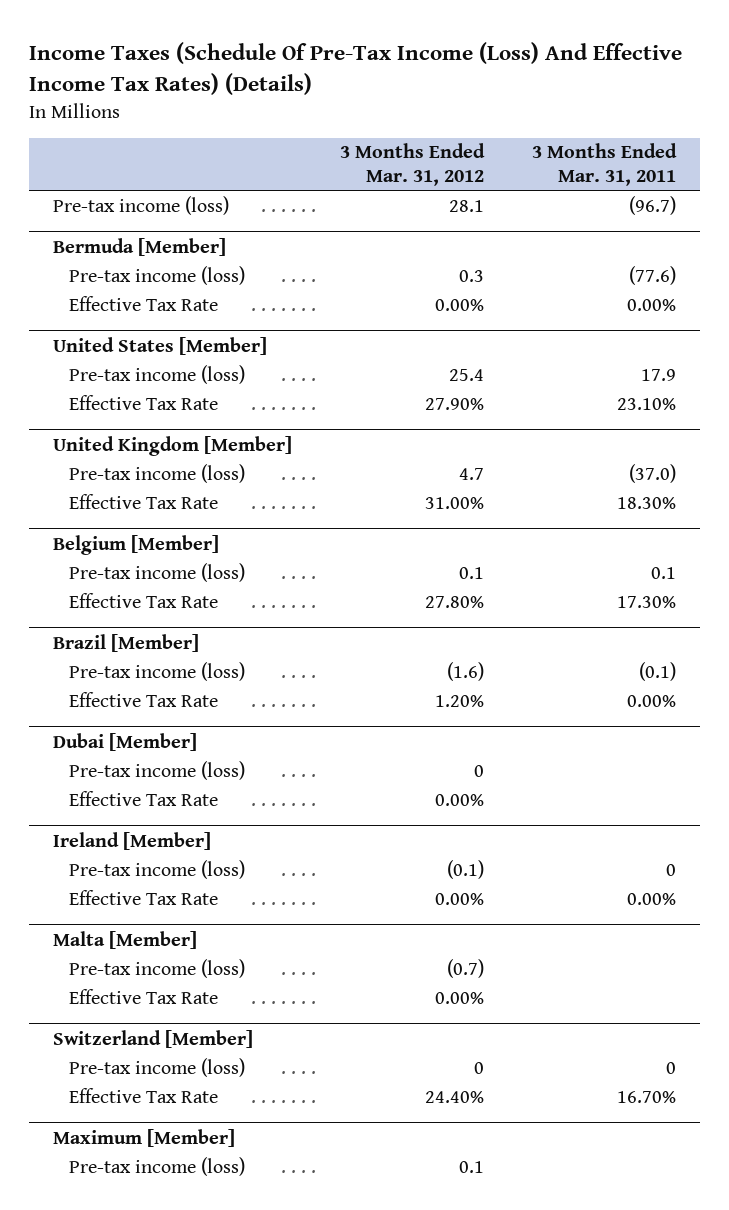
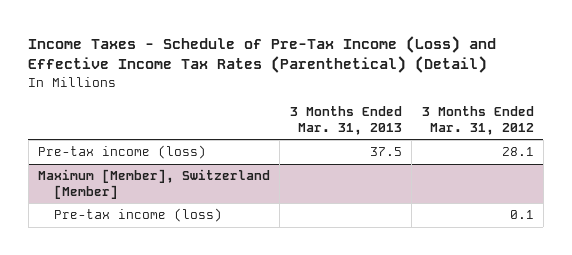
- Income Taxes (Schedule Of Pre-Tax Income (Loss) And Effective Income Tax Rates) (Details)
+ Income Taxes - Schedule of Pre-Tax Income (Loss) and Effective Income Tax Rates (Parenthetical) (Detail)
- | 3 Months Ended Mar. 31, 2012 | 3 Months Ended Mar. 31, 2011
+ | 3 Months Ended Mar. 31, 2013 | 3 Months Ended Mar. 31, 2012
- Bermuda [Member]
- Pre-tax income (loss) | 0.3 | (77.6)
- Effective Tax Rate | 0.00% | 0.00%
- United States [Member]
- Pre-tax income (loss) | 25.4 | 17.9
- Effective Tax Rate | 27.90% | 23.10%
- United Kingdom [Member]
- Pre-tax income (loss) | 4.7 | (37.0)
- Effective Tax Rate | 31.00% | 18.30%
- Belgium [Member]
- Pre-tax income (loss) | 0.1 | 0.1
- Effective Tax Rate | 27.80% | 17.30%
- Brazil [Member]
- Pre-tax income (loss) | (1.6) | (0.1)
- Effective Tax Rate | 1.20% | 0.00%
- Dubai [Member]
- Pre-tax income (loss) | 0 |
- Effective Tax Rate | 0.00% |
- Ireland [Member]
- Pre-tax income (loss) | (0.1) | 0
- Effective Tax Rate | 0.00% | 0.00%
- Malta [Member]
- Pre-tax income (loss) | (0.7) |
- Effective Tax Rate | 0.00% |
- Switzerland [Member]
- Pre-tax income (loss) | 0 | 0
- Effective Tax Rate | 24.40% | 16.70%
- Maximum [Member]
+ Maximum [Member], Switzerland [Member]

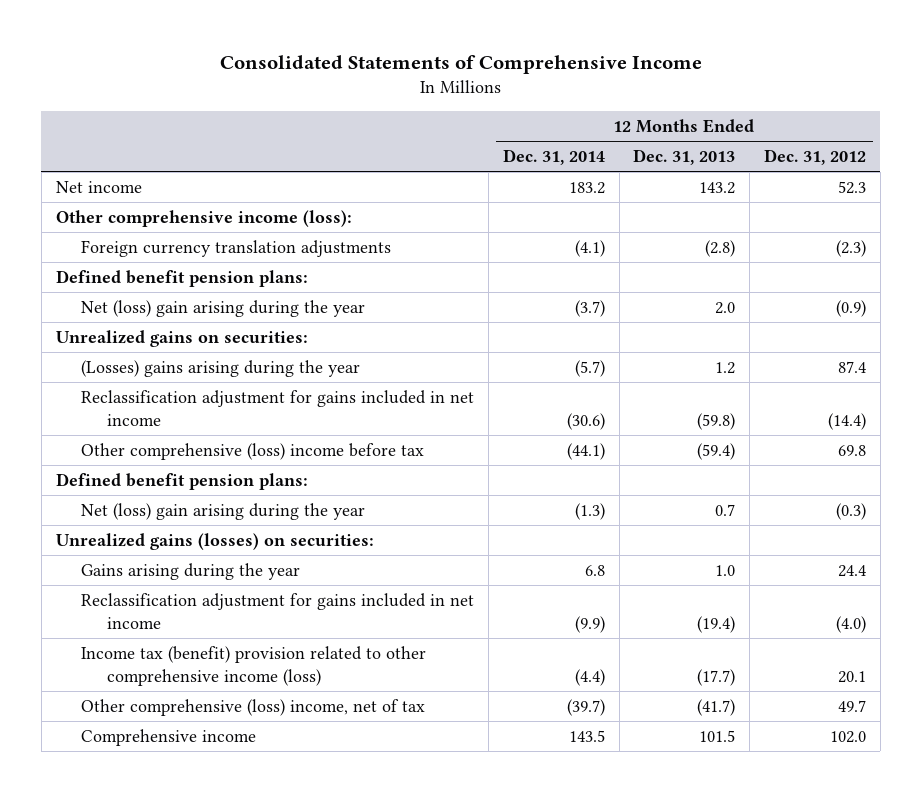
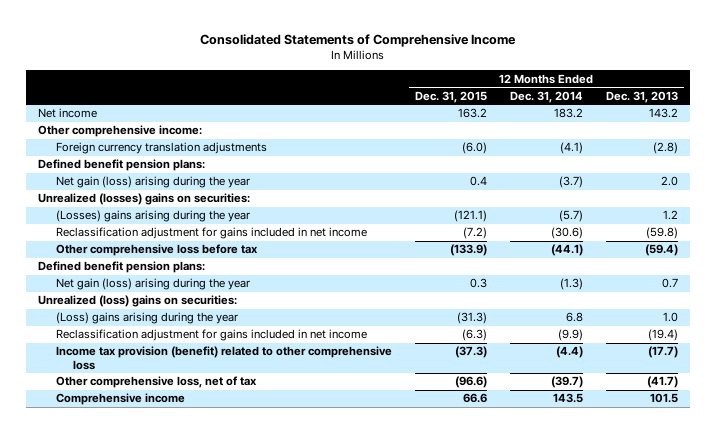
- | 12 Months Ended Dec. 31, 2014 | 12 Months Ended Dec. 31, 2013 | 12 Months Ended Dec. 31, 2012
+ | 12 Months Ended Dec. 31, 2015 | 12 Months Ended Dec. 31, 2014 | 12 Months Ended Dec. 31, 2013
- Other comprehensive income (loss):
+ Other comprehensive income:
- Net (loss) gain arising during the year | (3.7) | 2.0 | (0.9)
- Unrealized gains on securities:
+ Net gain (loss) arising during the year | 0.4 | (3.7) | 2.0
+ Unrealized (losses) gains on securities:
- Other comprehensive (loss) income before tax | (44.1) | (59.4) | 69.8
+ Other comprehensive loss before tax | (133.9) | (44.1) | (59.4)
- Net (loss) gain arising during the year | (1.3) | 0.7 | (0.3)
- Unrealized gains (losses) on securities:
- Gains arising during the year | 6.8 | 1.0 | 24.4
+ Net gain (loss) arising during the year | 0.3 | (1.3) | 0.7
+ Unrealized (loss) gains on securities:
+ (Loss) gains arising during the year | (31.3) | 6.8 | 1.0
- Income tax (benefit) provision related to other comprehensive income (loss) | (4.4) | (17.7) | 20.1
- Other comprehensive (loss) income, net of tax | (39.7) | (41.7) | 49.7
+ Income tax provision (benefit) related to other comprehensive loss | (37.3) | (4.4) | (17.7)
+ Other comprehensive loss, net of tax | (96.6) | (39.7) | (41.7)

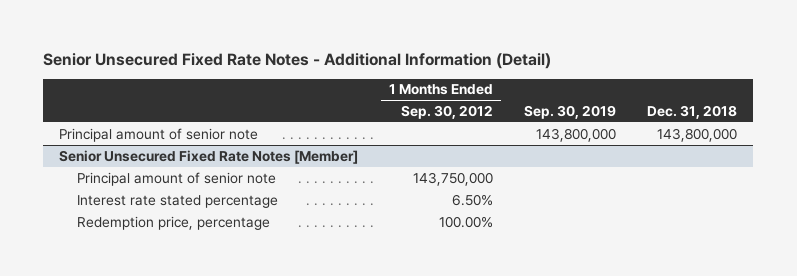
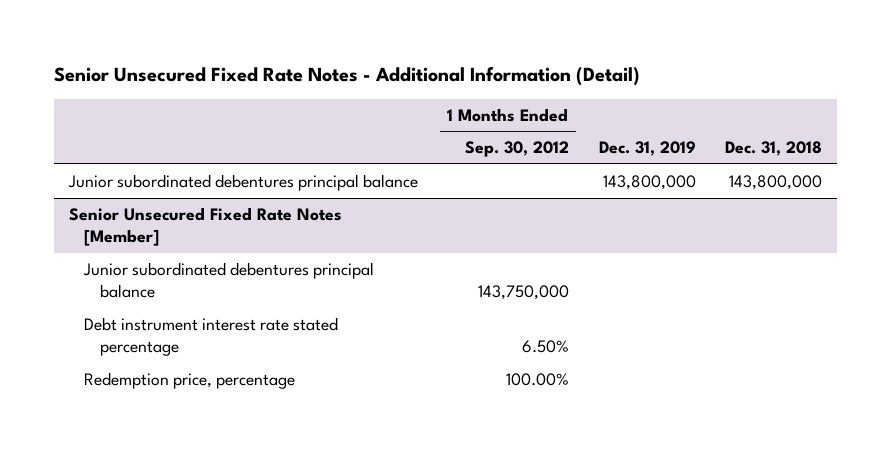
- | 1 Months Ended Sep. 30, 2012 | Sep. 30, 2019 | Dec. 31, 2018
+ | 1 Months Ended Sep. 30, 2012 | Dec. 31, 2019 | Dec. 31, 2018
- Principal amount of senior note | | 143,800,000 | 143,800,000
+ Junior subordinated debentures principal balance | | 143,800,000 | 143,800,000
@ Senior Unsecured Fixed Rate Notes [Member]
- Principal amount of senior note | 143,750,000 | |
- Interest rate stated percentage | 6.50% | |
+ Junior subordinated debentures principal balance | 143,750,000 | |
+ Debt instrument interest rate stated percentage | 6.50% | |

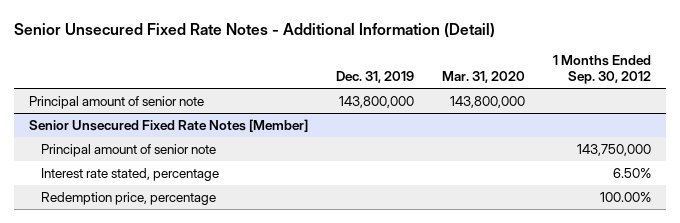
- | 1 Months Ended Sep. 30, 2012 | Dec. 31, 2019 | Dec. 31, 2018
+ | Dec. 31, 2019 | Mar. 31, 2020 | 1 Months Ended Sep. 30, 2012
- Junior subordinated debentures principal balance | | 143,800,000 | 143,800,000
+ Principal amount of senior note | 143,800,000 | 143,800,000 |
@ Senior Unsecured Fixed Rate Notes [Member]
- Junior subordinated debentures principal balance | 143,750,000 | |
- Debt instrument interest rate stated percentage | 6.50% | |
+ Principal amount of senior note | | | 143,750,000
+ Interest rate stated, percentage | | | 6.50%

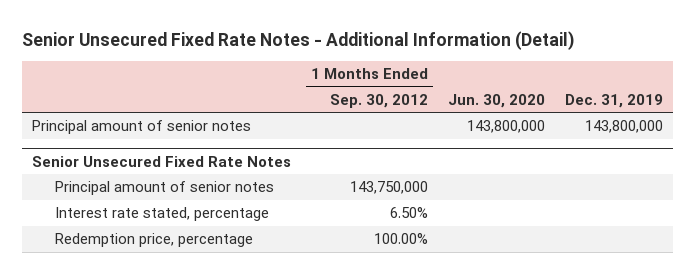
- | Dec. 31, 2019 | Mar. 31, 2020 | 1 Months Ended Sep. 30, 2012
+ | 1 Months Ended Sep. 30, 2012 | Jun. 30, 2020 | Dec. 31, 2019
- Principal amount of senior note | 143,800,000 | 143,800,000 |
- Senior Unsecured Fixed Rate Notes [Member]
- Principal amount of senior note | | | 143,750,000
+ Principal amount of senior notes | | 143,800,000 | 143,800,000
+ Senior Unsecured Fixed Rate Notes
+ Principal amount of senior notes | 143,750,000 | |

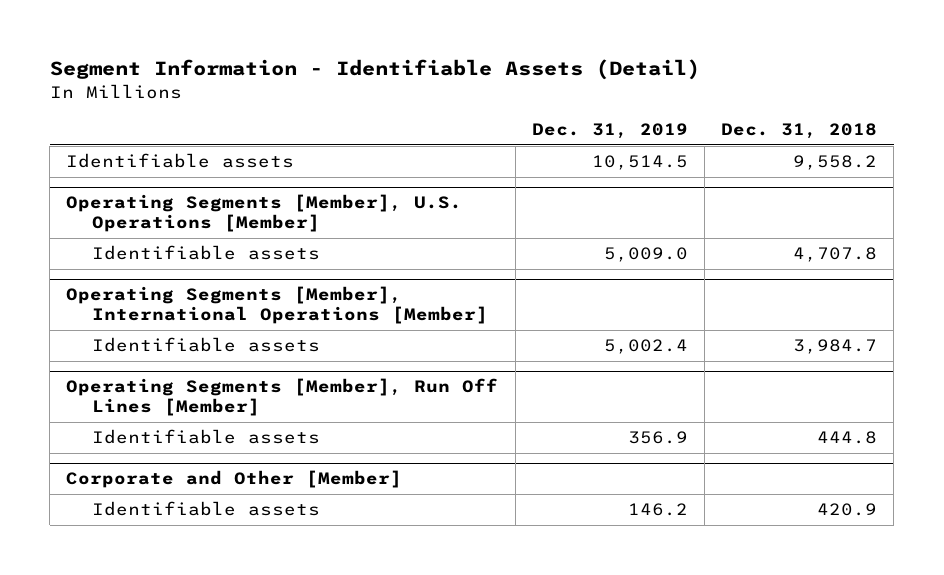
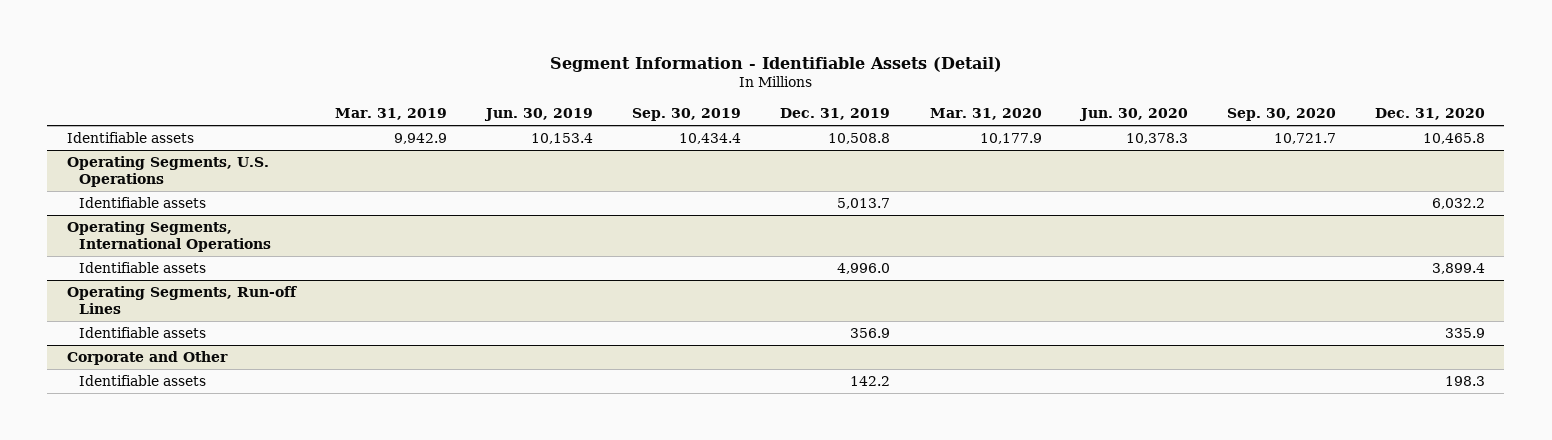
- | Dec. 31, 2019 | Dec. 31, 2018
+ | Mar. 31, 2019 | Jun. 30, 2019 | Sep. 30, 2019 | Dec. 31, 2019 | Mar. 31, 2020 | Jun. 30, 2020 | Sep. 30, 2020 | Dec. 31, 2020
- Identifiable assets | 10,514.5 | 9,558.2
- Operating Segments [Member], U.S. Operations [Member]
- Identifiable assets | 5,009.0 | 4,707.8
- Operating Segments [Member], International Operations [Member]
- Identifiable assets | 5,002.4 | 3,984.7
- Operating Segments [Member], Run Off Lines [Member]
+ Identifiable assets | 9,942.9 | 10,153.4 | 10,434.4 | 10,508.8 | 10,177.9 | 10,378.3 | 10,721.7 | 10,465.8
+ Operating Segments, U.S. Operations
+ Identifiable assets | | | | 5,013.7 | | | | 6,032.2
+ Operating Segments, International Operations
+ Identifiable assets | | | | 4,996.0 | | | | 3,899.4
+ Operating Segments, Run-off Lines
- Corporate and Other [Member]
- Identifiable assets | 146.2 | 420.9
+ Corporate and Other
+ Identifiable assets | | | | 142.2 | | | | 198.3

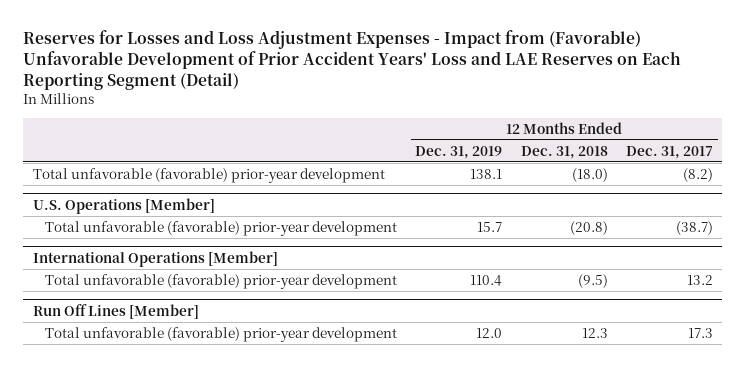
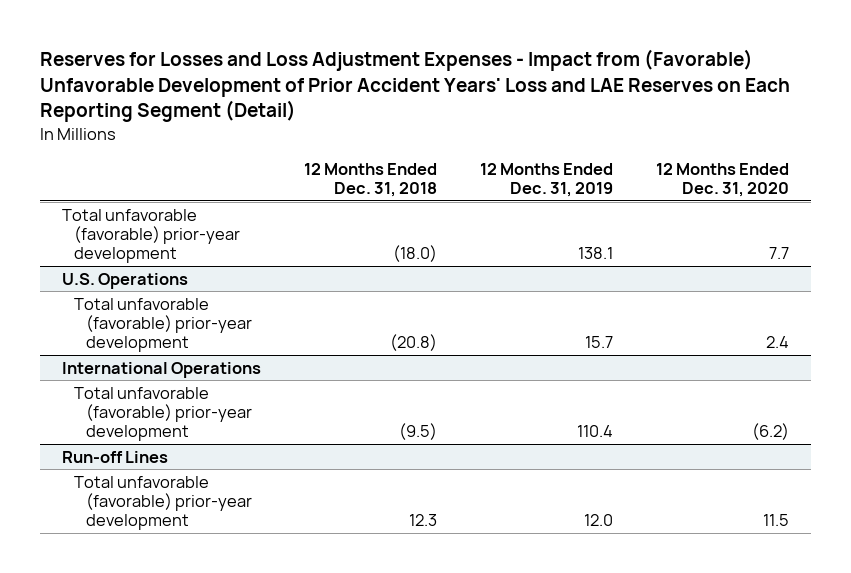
- | 12 Months Ended Dec. 31, 2019 | 12 Months Ended Dec. 31, 2018 | 12 Months Ended Dec. 31, 2017
+ | 12 Months Ended Dec. 31, 2018 | 12 Months Ended Dec. 31, 2019 | 12 Months Ended Dec. 31, 2020
- U.S. Operations [Member]
+ U.S. Operations
- International Operations [Member]
+ International Operations
- Run Off Lines [Member]
+ Run-off Lines

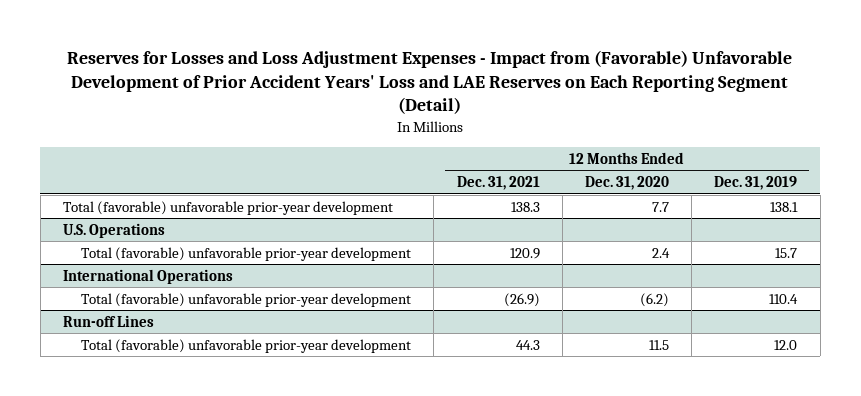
- | 12 Months Ended Dec. 31, 2018 | 12 Months Ended Dec. 31, 2019 | 12 Months Ended Dec. 31, 2020
+ | 12 Months Ended Dec. 31, 2021 | 12 Months Ended Dec. 31, 2020 | 12 Months Ended Dec. 31, 2019
- Total unfavorable (favorable) prior-year development | (18.0) | 138.1 | 7.7
+ Total (favorable) unfavorable prior-year development | 138.3 | 7.7 | 138.1
@ U.S. Operations
- Total unfavorable (favorable) prior-year development | (20.8) | 15.7 | 2.4
+ Total (favorable) unfavorable prior-year development | 120.9 | 2.4 | 15.7
@ International Operations
- Total unfavorable (favorable) prior-year development | (9.5) | 110.4 | (6.2)
+ Total (favorable) unfavorable prior-year development | (26.9) | (6.2) | 110.4
@ Run-off Lines
- Total unfavorable (favorable) prior-year development | 12.3 | 12.0 | 11.5
+ Total (favorable) unfavorable prior-year development | 44.3 | 11.5 | 12.0

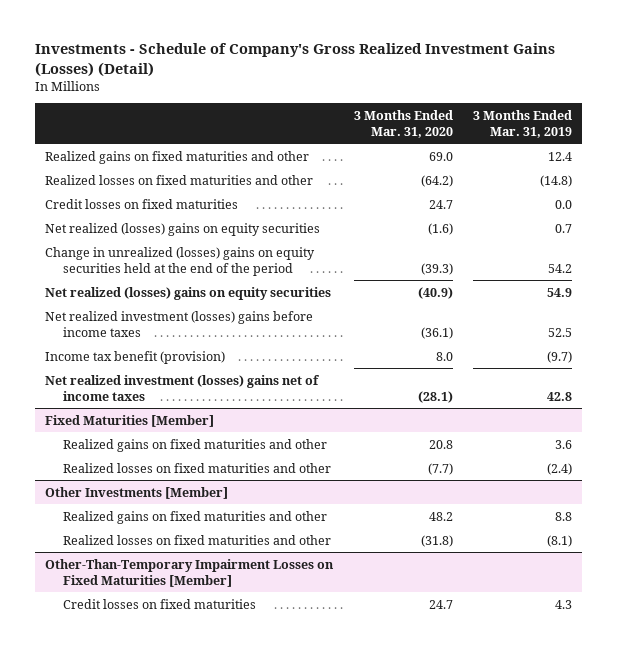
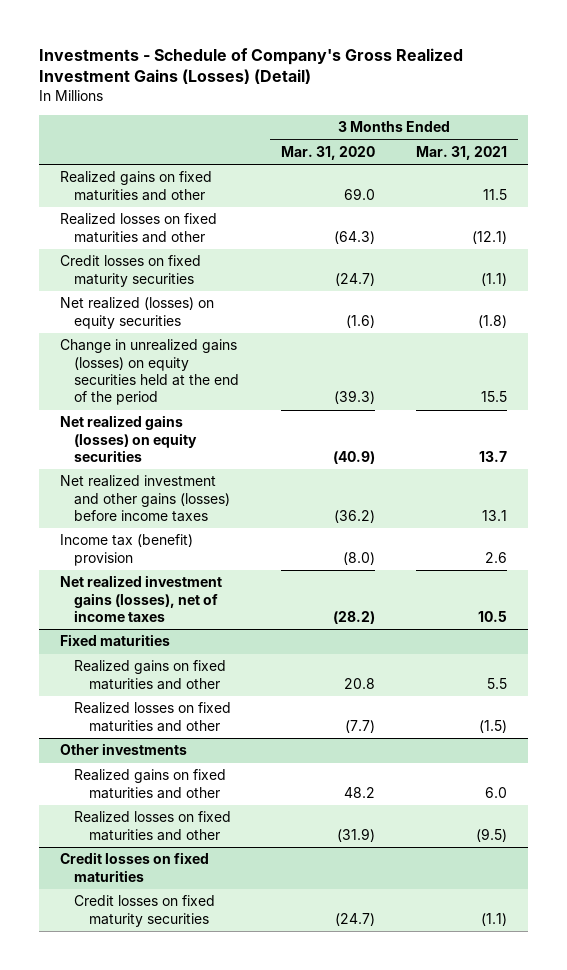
- | 3 Months Ended Mar. 31, 2020 | 3 Months Ended Mar. 31, 2019
+ | 3 Months Ended Mar. 31, 2020 | 3 Months Ended Mar. 31, 2021
- Realized losses on fixed maturities and other | (64.2) | (14.8)
- Credit losses on fixed maturities | 24.7 | 0.0
- Net realized (losses) gains on equity securities | (1.6) | 0.7
- Change in unrealized (losses) gains on equity securities held at the end of the period | (39.3) | 54.2
- Net realized (losses) gains on equity securities | (40.9) | 54.9
- Net realized investment (losses) gains before income taxes | (36.1) | 52.5
- Income tax benefit (provision) | 8.0 | (9.7)
- Net realized investment (losses) gains net of income taxes | (28.1) | 42.8
- Fixed Maturities [Member]
+ Realized losses on fixed maturities and other | (64.3) | (12.1)
+ Credit losses on fixed maturity securities | (24.7) | (1.1)
+ Net realized (losses) on equity securities | (1.6) | (1.8)
+ Change in unrealized gains (losses) on equity securities held at the end of the period | (39.3) | 15.5
+ Net realized gains (losses) on equity securities | (40.9) | 13.7
+ Net realized investment and other gains (losses) before income taxes | (36.2) | 13.1
+ Income tax (benefit) provision | (8.0) | 2.6
+ Net realized investment gains (losses), net of income taxes | (28.2) | 10.5
+ Fixed maturities
- Other Investments [Member]
+ Other investments
- Realized losses on fixed maturities and other | (31.8) | (8.1)
- Other-Than-Temporary Impairment Losses on Fixed Maturities [Member]
- Credit losses on fixed maturities | 24.7 | 4.3
+ Realized losses on fixed maturities and other | (31.9) | (9.5)
+ Credit losses on fixed maturities
+ Credit losses on fixed maturity securities | (24.7) | (1.1)

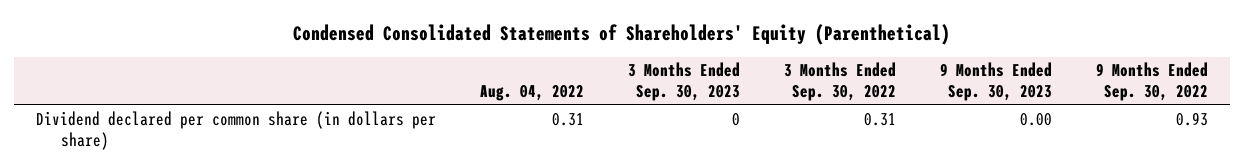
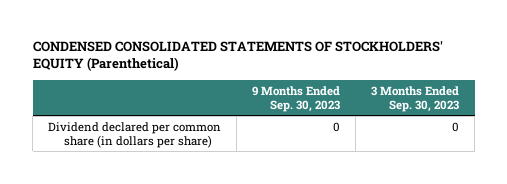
- Condensed Consolidated Statements of Shareholders' Equity (Parenthetical)
+ CONDENSED CONSOLIDATED STATEMENTS OF STOCKHOLDERS' EQUITY (Parenthetical)
- | Aug. 04, 2022 | 3 Months Ended Sep. 30, 2023 | 3 Months Ended Sep. 30, 2022 | 9 Months Ended Sep. 30, 2023 | 9 Months Ended Sep. 30, 2022
+ | 9 Months Ended Sep. 30, 2023 | 3 Months Ended Sep. 30, 2023
- Dividend declared per common share (in dollars per share) | 0.31 | 0 | 0.31 | 0.00 | 0.93
+ Dividend declared per common share (in dollars per share) | 0 | 0

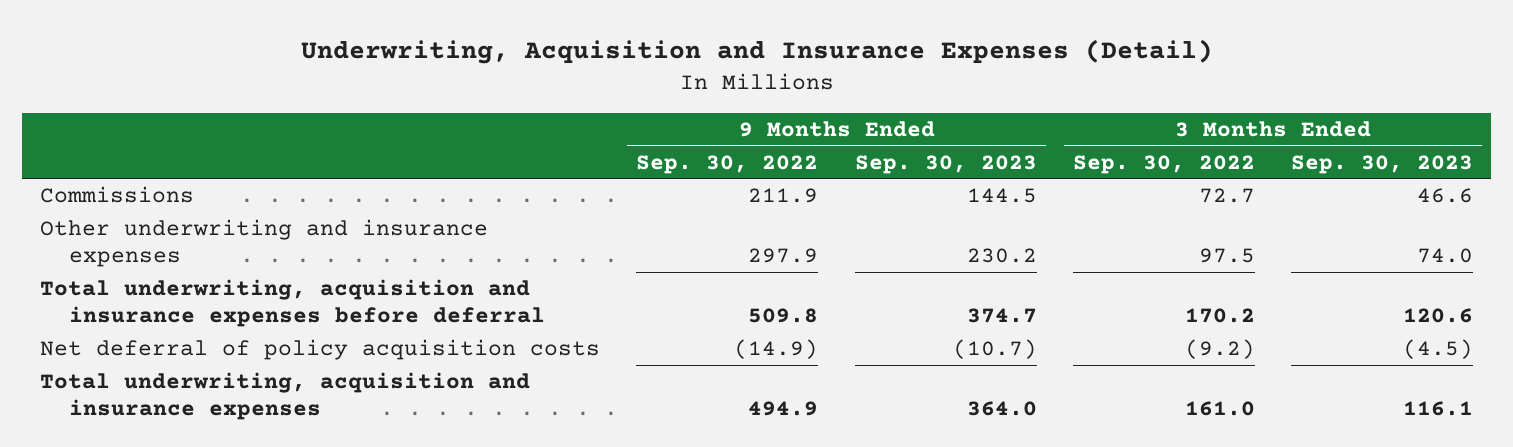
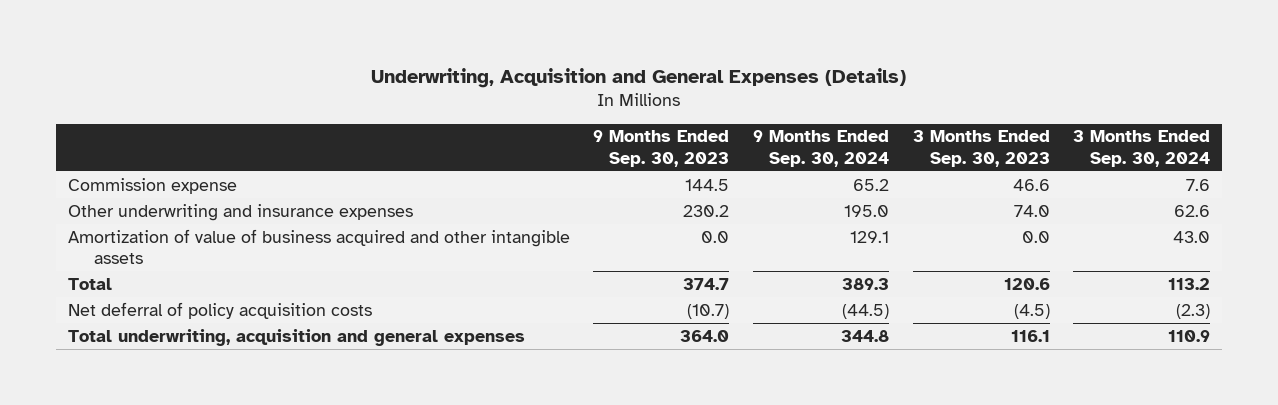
- Underwriting, Acquisition and Insurance Expenses (Detail)
+ Underwriting, Acquisition and General Expenses (Details)
- | 9 Months Ended Sep. 30, 2022 | 9 Months Ended Sep. 30, 2023 | 3 Months Ended Sep. 30, 2022 | 3 Months Ended Sep. 30, 2023
+ | 9 Months Ended Sep. 30, 2023 | 9 Months Ended Sep. 30, 2024 | 3 Months Ended Sep. 30, 2023 | 3 Months Ended Sep. 30, 2024
- Commissions | 211.9 | 144.5 | 72.7 | 46.6
+ Commission expense | 144.5 | 65.2 | 46.6 | 7.6
- Total underwriting, acquisition and insurance expenses before deferral | 509.8 | 374.7 | 170.2 | 120.6
+ Amortization of value of business acquired and other intangible assets | 0.0 | 129.1 | 0.0 | 43.0
+ Total | 374.7 | 389.3 | 120.6 | 113.2
- Total underwriting, acquisition and insurance expenses | 494.9 | 364.0 | 161.0 | 116.1
+ Total underwriting, acquisition and general expenses | 364.0 | 344.8 | 116.1 | 110.9

